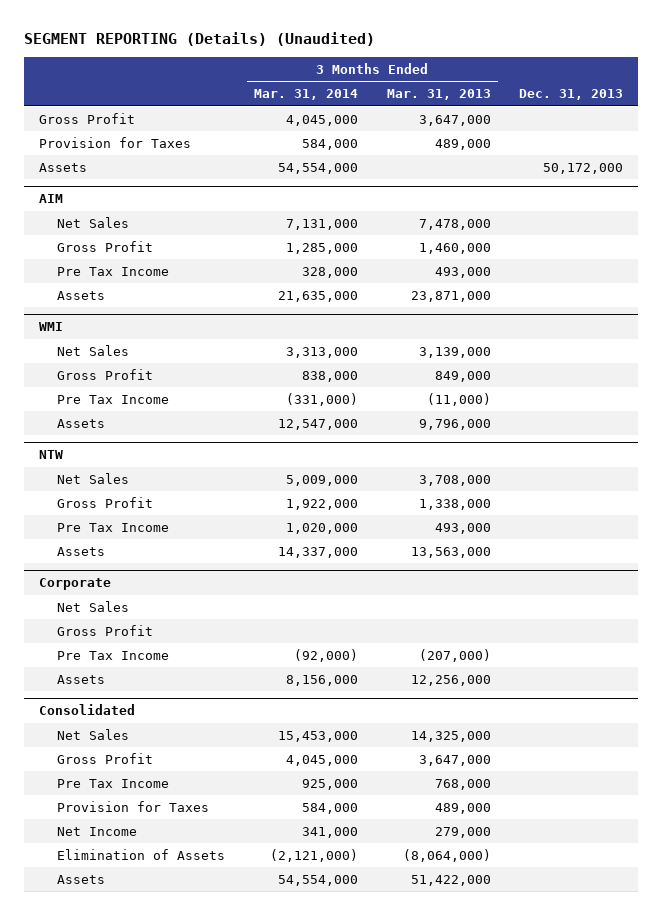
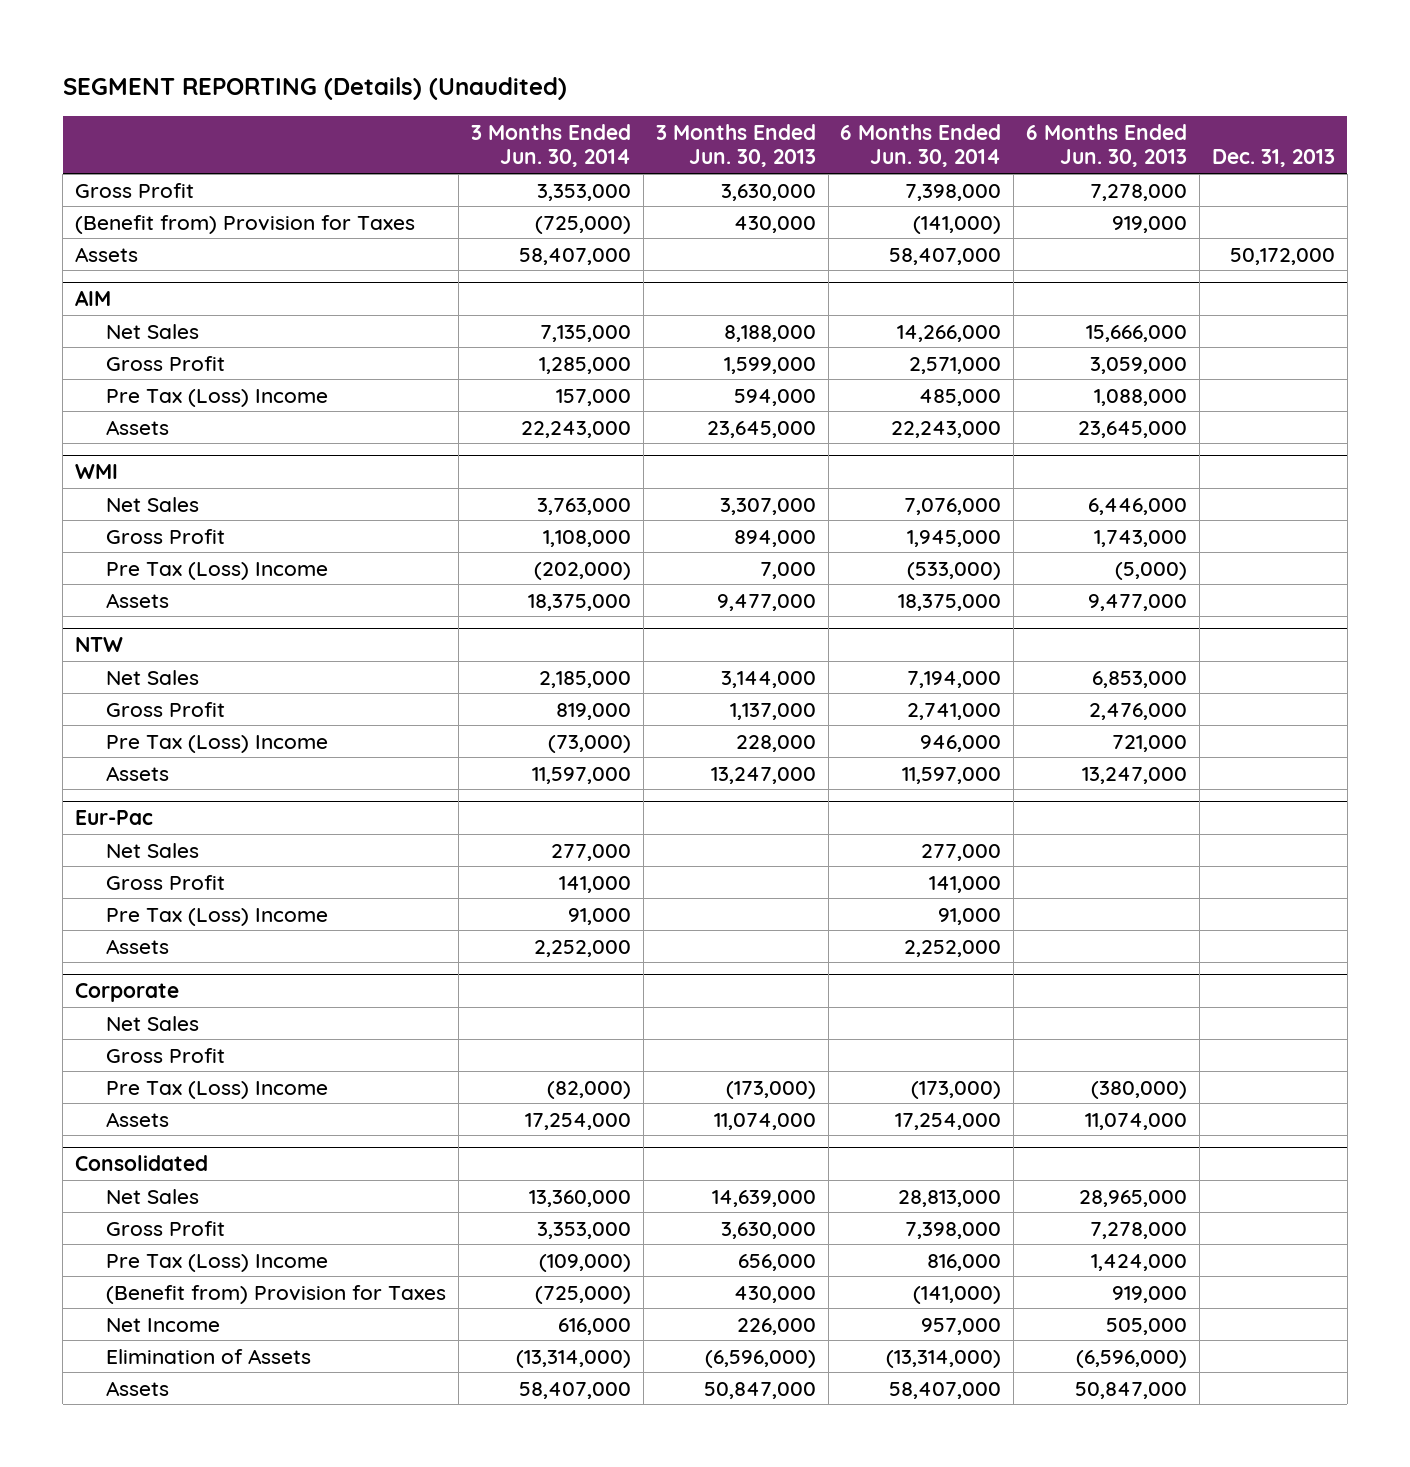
- | 3 Months Ended Mar. 31, 2014 | 3 Months Ended Mar. 31, 2013 | Dec. 31, 2013
+ | 3 Months Ended Jun. 30, 2014 | 3 Months Ended Jun. 30, 2013 | 6 Months Ended Jun. 30, 2014 | 6 Months Ended Jun. 30, 2013 | Dec. 31, 2013
- Provision for Taxes | 584,000 | 489,000 |
+ (Benefit from) Provision for Taxes | (725,000) | 430,000 | (141,000) | 919,000 |
@ AIM
- Pre Tax Income | 328,000 | 493,000 |
+ Pre Tax (Loss) Income | 157,000 | 594,000 | 485,000 | 1,088,000 |
@ WMI
- Pre Tax Income | (331,000) | (11,000) |
+ Pre Tax (Loss) Income | (202,000) | 7,000 | (533,000) | (5,000) |
@ NTW
- Pre Tax Income | 1,020,000 | 493,000 |
+ Pre Tax (Loss) Income | (73,000) | 228,000 | 946,000 | 721,000 |
+ Eur-Pac
+ Net Sales | 277,000 | | 277,000 | |
+ Gross Profit | 141,000 | | 141,000 | |
+ Pre Tax (Loss) Income | 91,000 | | 91,000 | |
+ Assets | 2,252,000 | | 2,252,000 | |
@ Corporate
- Pre Tax Income | (92,000) | (207,000) |
+ Pre Tax (Loss) Income | (82,000) | (173,000) | (173,000) | (380,000) |
@ Consolidated
- Pre Tax Income | 925,000 | 768,000 |
- Provision for Taxes | 584,000 | 489,000 |
+ Pre Tax (Loss) Income | (109,000) | 656,000 | 816,000 | 1,424,000 |
+ (Benefit from) Provision for Taxes | (725,000) | 430,000 | (141,000) | 919,000 |

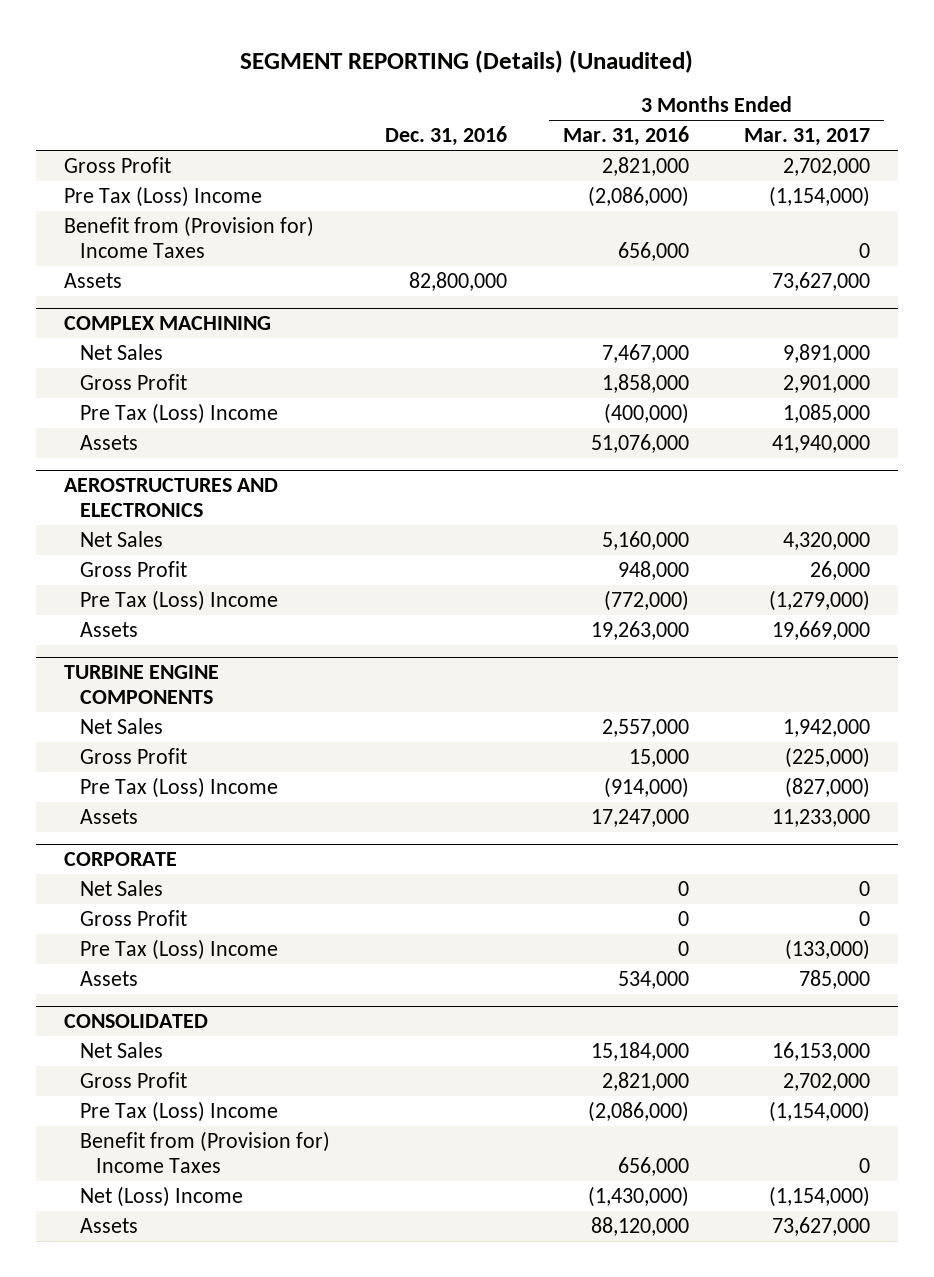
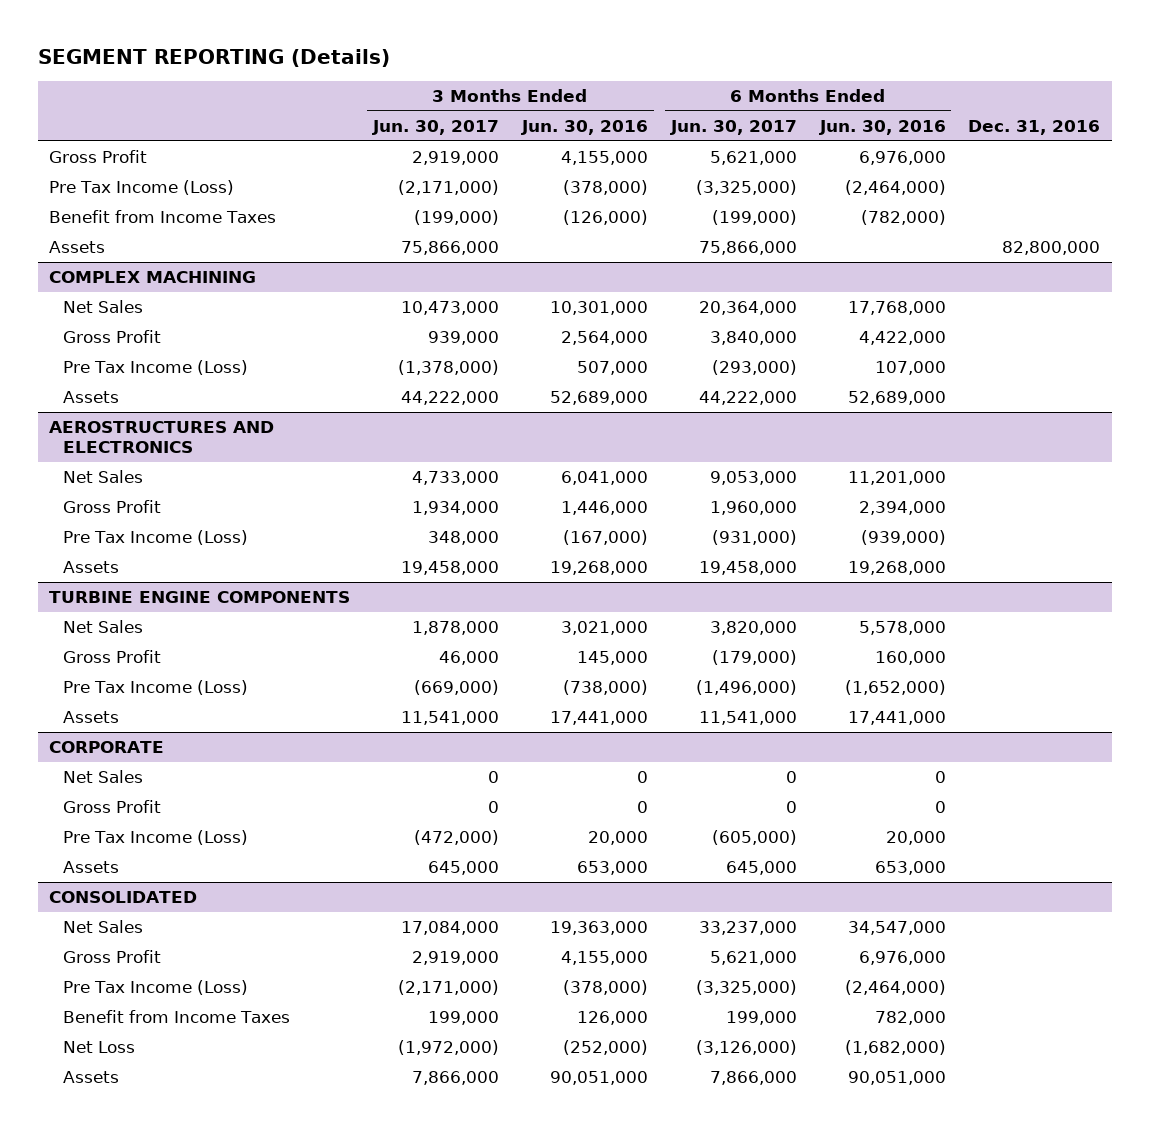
- SEGMENT REPORTING (Details) (Unaudited)
+ SEGMENT REPORTING (Details)
- | Dec. 31, 2016 | 3 Months Ended Mar. 31, 2016 | 3 Months Ended Mar. 31, 2017
+ | 3 Months Ended Jun. 30, 2017 | 3 Months Ended Jun. 30, 2016 | 6 Months Ended Jun. 30, 2017 | 6 Months Ended Jun. 30, 2016 | Dec. 31, 2016
- Pre Tax (Loss) Income | | (2,086,000) | (1,154,000)
- Benefit from (Provision for) Income Taxes | | 656,000 | 0
+ Pre Tax Income (Loss) | (2,171,000) | (378,000) | (3,325,000) | (2,464,000) |
+ Benefit from Income Taxes | (199,000) | (126,000) | (199,000) | (782,000) |
@ COMPLEX MACHINING
- Pre Tax (Loss) Income | | (400,000) | 1,085,000
+ Pre Tax Income (Loss) | (1,378,000) | 507,000 | (293,000) | 107,000 |
@ AEROSTRUCTURES AND ELECTRONICS
- Pre Tax (Loss) Income | | (772,000) | (1,279,000)
+ Pre Tax Income (Loss) | 348,000 | (167,000) | (931,000) | (939,000) |
@ TURBINE ENGINE COMPONENTS
- Pre Tax (Loss) Income | | (914,000) | (827,000)
+ Pre Tax Income (Loss) | (669,000) | (738,000) | (1,496,000) | (1,652,000) |
@ CORPORATE
- Pre Tax (Loss) Income | | 0 | (133,000)
+ Pre Tax Income (Loss) | (472,000) | 20,000 | (605,000) | 20,000 |
@ CONSOLIDATED
- Pre Tax (Loss) Income | | (2,086,000) | (1,154,000)
- Benefit from (Provision for) Income Taxes | | 656,000 | 0
- Net (Loss) Income | | (1,430,000) | (1,154,000)
+ Pre Tax Income (Loss) | (2,171,000) | (378,000) | (3,325,000) | (2,464,000) |
+ Benefit from Income Taxes | 199,000 | 126,000 | 199,000 | 782,000 |
+ Net Loss | (1,972,000) | (252,000) | (3,126,000) | (1,682,000) |

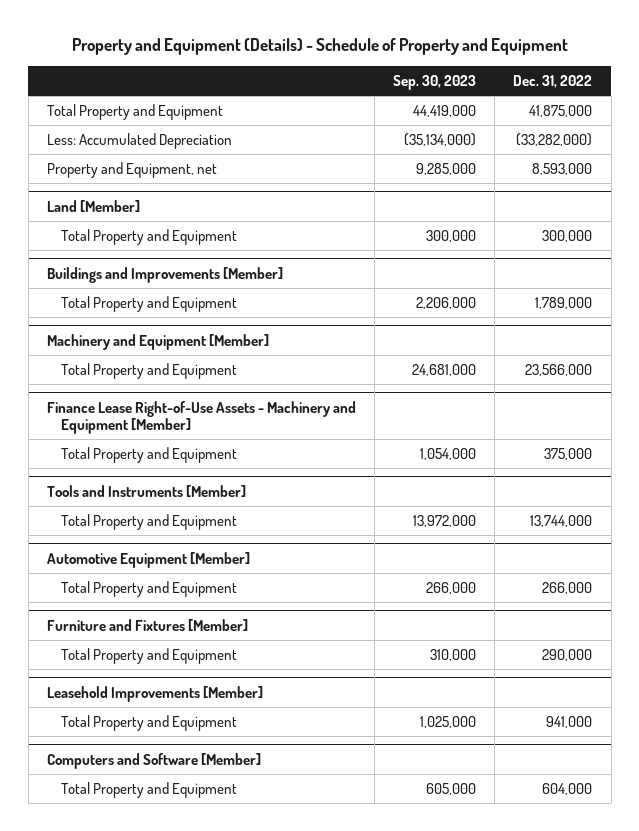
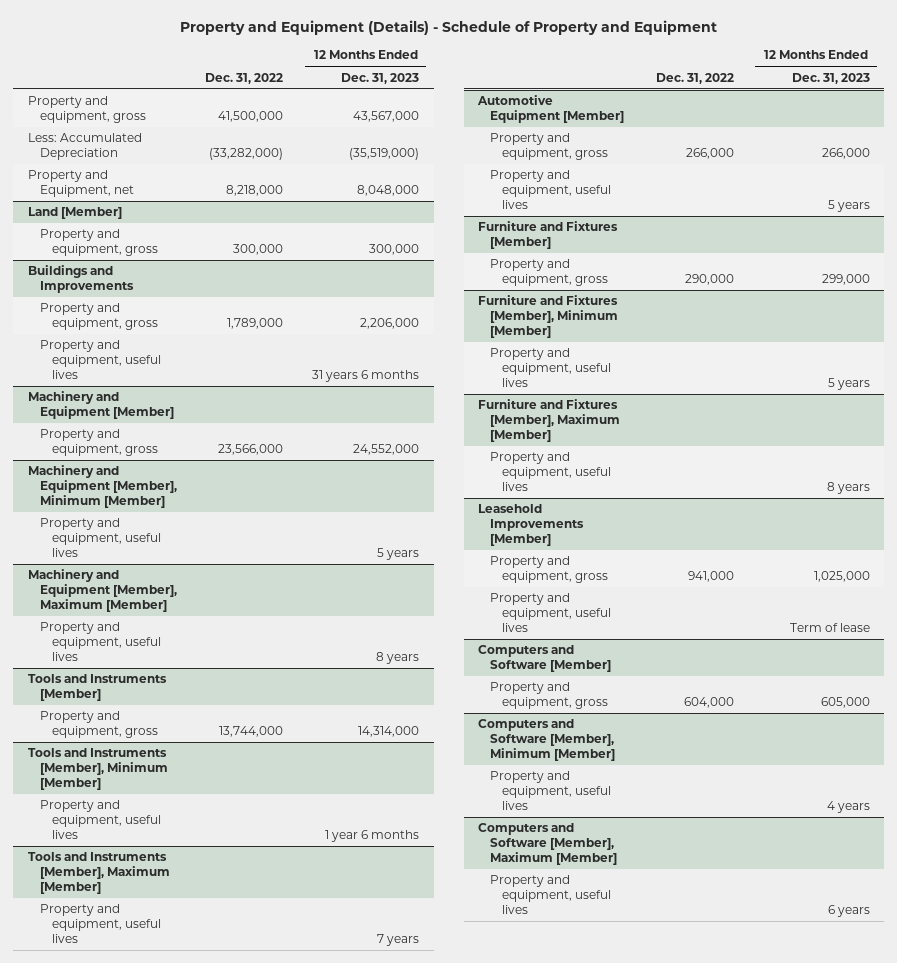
- | Sep. 30, 2023 | Dec. 31, 2022
+ | Dec. 31, 2022 | 12 Months Ended Dec. 31, 2023
- Total Property and Equipment | 44,419,000 | 41,875,000
+ Property and equipment, gross | 41,500,000 | 43,567,000
- Property and Equipment, net | 9,285,000 | 8,593,000
+ Property and Equipment, net | 8,218,000 | 8,048,000
@ Land [Member]
- Total Property and Equipment | 300,000 | 300,000
- Buildings and Improvements [Member]
- Total Property and Equipment | 2,206,000 | 1,789,000
@ Land [Member]
+ Property and equipment, gross | 300,000 | 300,000
+ Buildings and Improvements
+ Property and equipment, gross | 1,789,000 | 2,206,000
+ Property and equipment, useful lives | | 31 years 6 months
@ Machinery and Equipment [Member]
- Total Property and Equipment | 24,681,000 | 23,566,000
- Finance Lease Right-of-Use Assets - Machinery and Equipment [Member]
- Total Property and Equipment | 1,054,000 | 375,000
@ Machinery and Equipment [Member]
+ Property and equipment, gross | 23,566,000 | 24,552,000
+ Machinery and Equipment [Member], Minimum [Member]
+ Property and equipment, useful lives | | 5 years
+ Machinery and Equipment [Member], Maximum [Member]
+ Property and equipment, useful lives | | 8 years
@ Tools and Instruments [Member]
- Total Property and Equipment | 13,972,000 | 13,744,000
+ Property and equipment, gross | 13,744,000 | 14,314,000
+ Tools and Instruments [Member], Minimum [Member]
+ Property and equipment, useful lives | | 1 year 6 months
+ Tools and Instruments [Member], Maximum [Member]
+ Property and equipment, useful lives | | 7 years
@ Automotive Equipment [Member]
- Total Property and Equipment | 266,000 | 266,000
+ Property and equipment, gross | 266,000 | 266,000
+ Property and equipment, useful lives | | 5 years
@ Furniture and Fixtures [Member]
- Total Property and Equipment | 310,000 | 290,000
+ Property and equipment, gross | 290,000 | 299,000
+ Furniture and Fixtures [Member], Minimum [Member]
+ Property and equipment, useful lives | | 5 years
+ Furniture and Fixtures [Member], Maximum [Member]
+ Property and equipment, useful lives | | 8 years
@ Leasehold Improvements [Member]
- Total Property and Equipment | 1,025,000 | 941,000
+ Property and equipment, gross | 941,000 | 1,025,000
+ Property and equipment, useful lives | | Term of lease
@ Computers and Software [Member]
- Total Property and Equipment | 605,000 | 604,000
+ Property and equipment, gross | 604,000 | 605,000
+ Computers and Software [Member], Minimum [Member]
+ Property and equipment, useful lives | | 4 years
+ Computers and Software [Member], Maximum [Member]
+ Property and equipment, useful lives | | 6 years

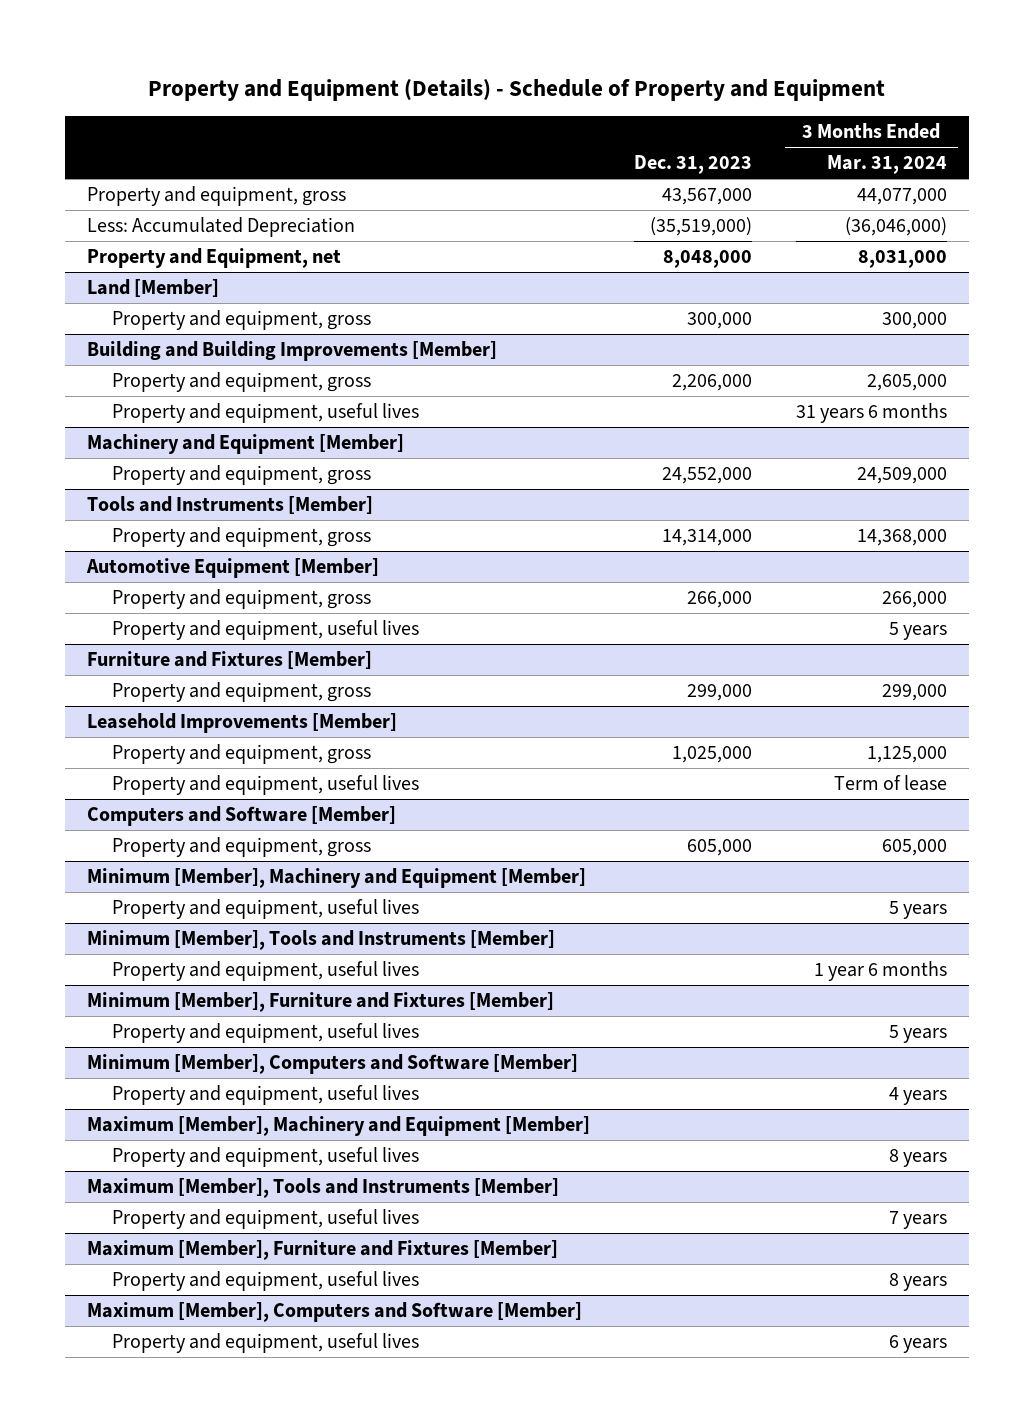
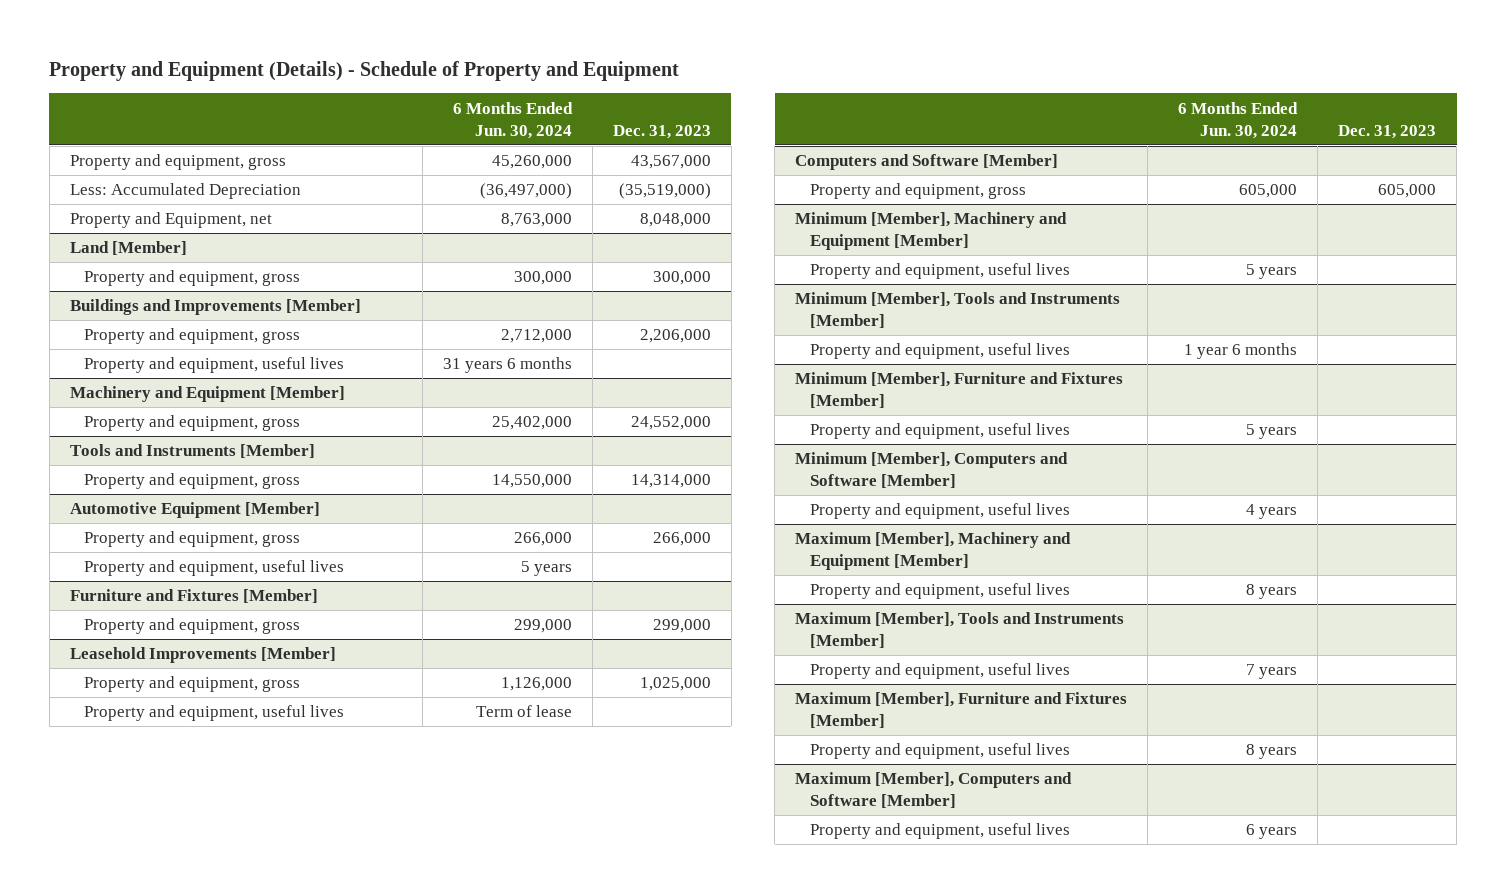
- | Dec. 31, 2023 | 3 Months Ended Mar. 31, 2024
+ | 6 Months Ended Jun. 30, 2024 | Dec. 31, 2023
- Building and Building Improvements [Member]
+ Buildings and Improvements [Member]

